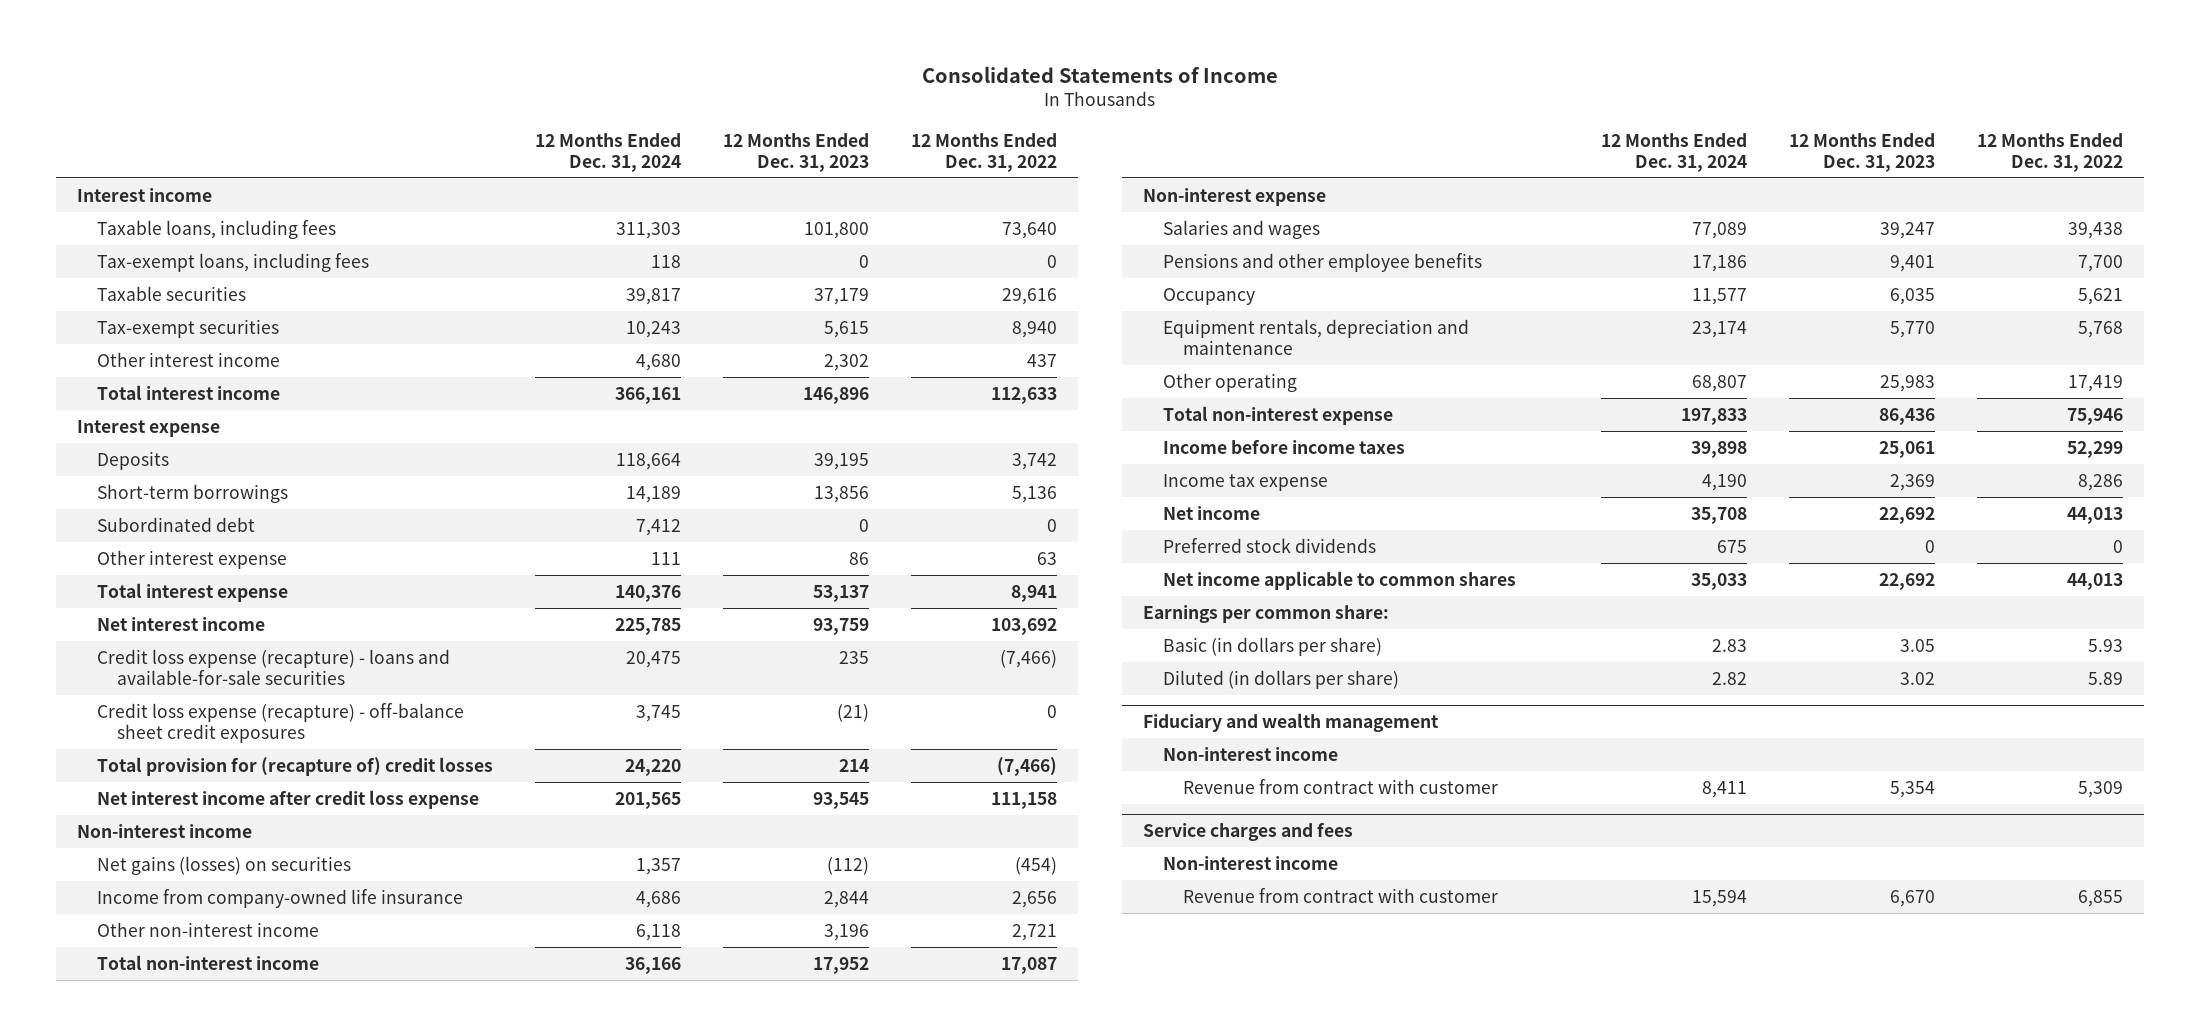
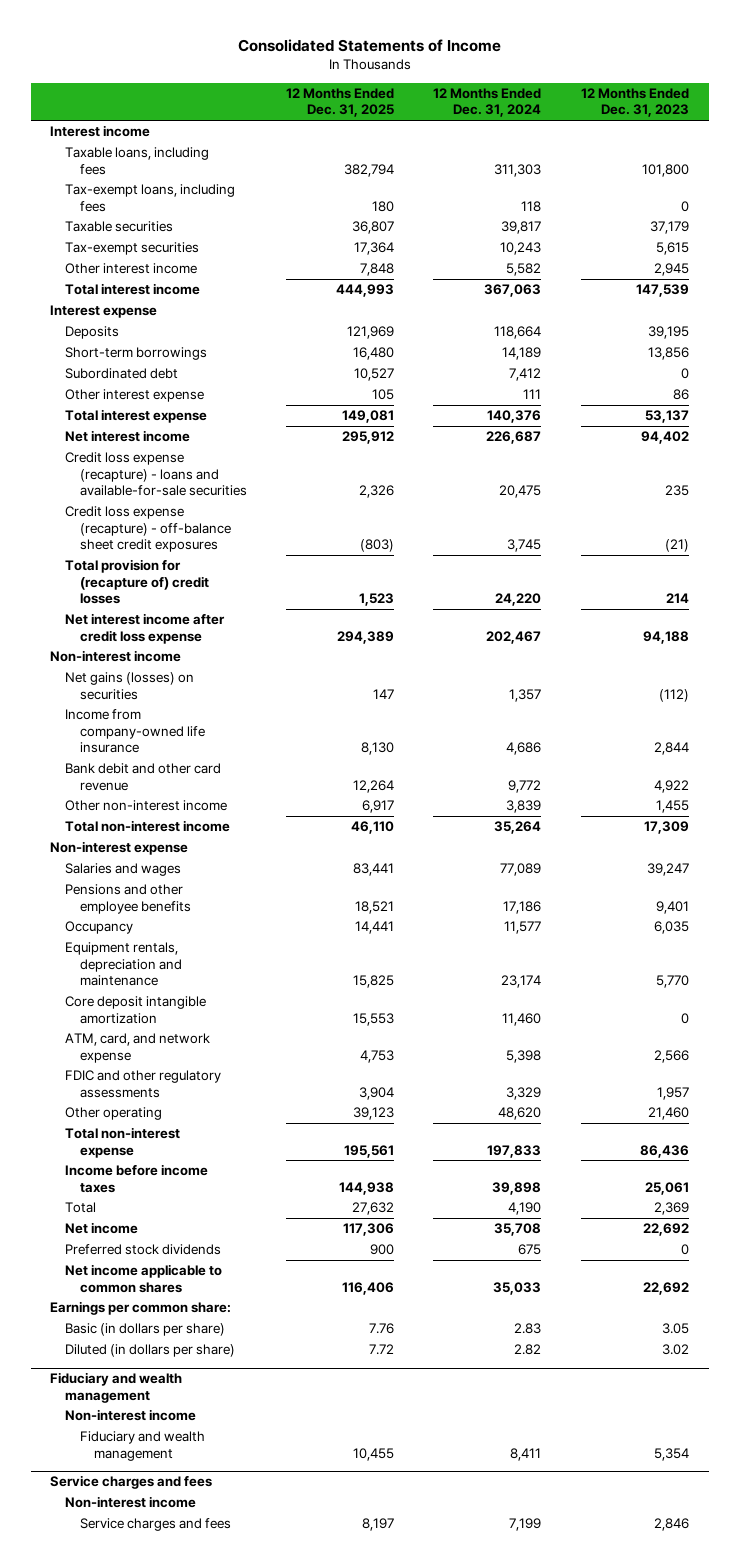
- | 12 Months Ended Dec. 31, 2024 | 12 Months Ended Dec. 31, 2023 | 12 Months Ended Dec. 31, 2022
+ | 12 Months Ended Dec. 31, 2025 | 12 Months Ended Dec. 31, 2024 | 12 Months Ended Dec. 31, 2023
- Other interest income | 4,680 | 2,302 | 437
- Total interest income | 366,161 | 146,896 | 112,633
+ Other interest income | 7,848 | 5,582 | 2,945
+ Total interest income | 444,993 | 367,063 | 147,539
- Net interest income | 225,785 | 93,759 | 103,692
+ Net interest income | 295,912 | 226,687 | 94,402
- Net interest income after credit loss expense | 201,565 | 93,545 | 111,158
+ Net interest income after credit loss expense | 294,389 | 202,467 | 94,188
- Other non-interest income | 6,118 | 3,196 | 2,721
- Total non-interest income | 36,166 | 17,952 | 17,087
+ Bank debit and other card revenue | 12,264 | 9,772 | 4,922
+ Other non-interest income | 6,917 | 3,839 | 1,455
+ Total non-interest income | 46,110 | 35,264 | 17,309
- Other operating | 68,807 | 25,983 | 17,419
+ Core deposit intangible amortization | 15,553 | 11,460 | 0
+ ATM, card, and network expense | 4,753 | 5,398 | 2,566
+ FDIC and other regulatory assessments | 3,904 | 3,329 | 1,957
+ Other operating | 39,123 | 48,620 | 21,460
- Income tax expense | 4,190 | 2,369 | 8,286
+ Total | 27,632 | 4,190 | 2,369
@ Fiduciary and wealth management
- Revenue from contract with customer | 8,411 | 5,354 | 5,309
+ Fiduciary and wealth management | 10,455 | 8,411 | 5,354
@ Service charges and fees
- Revenue from contract with customer | 15,594 | 6,670 | 6,855
+ Service charges and fees | 8,197 | 7,199 | 2,846

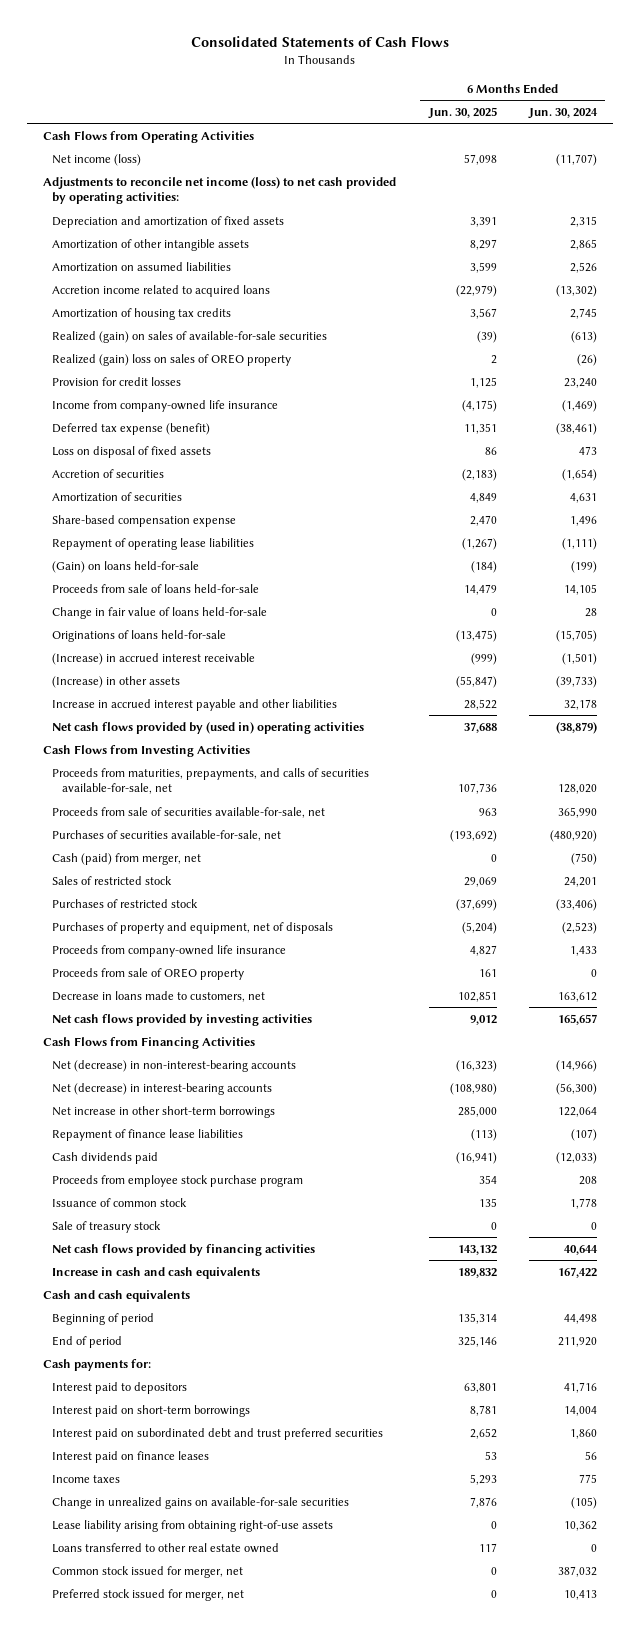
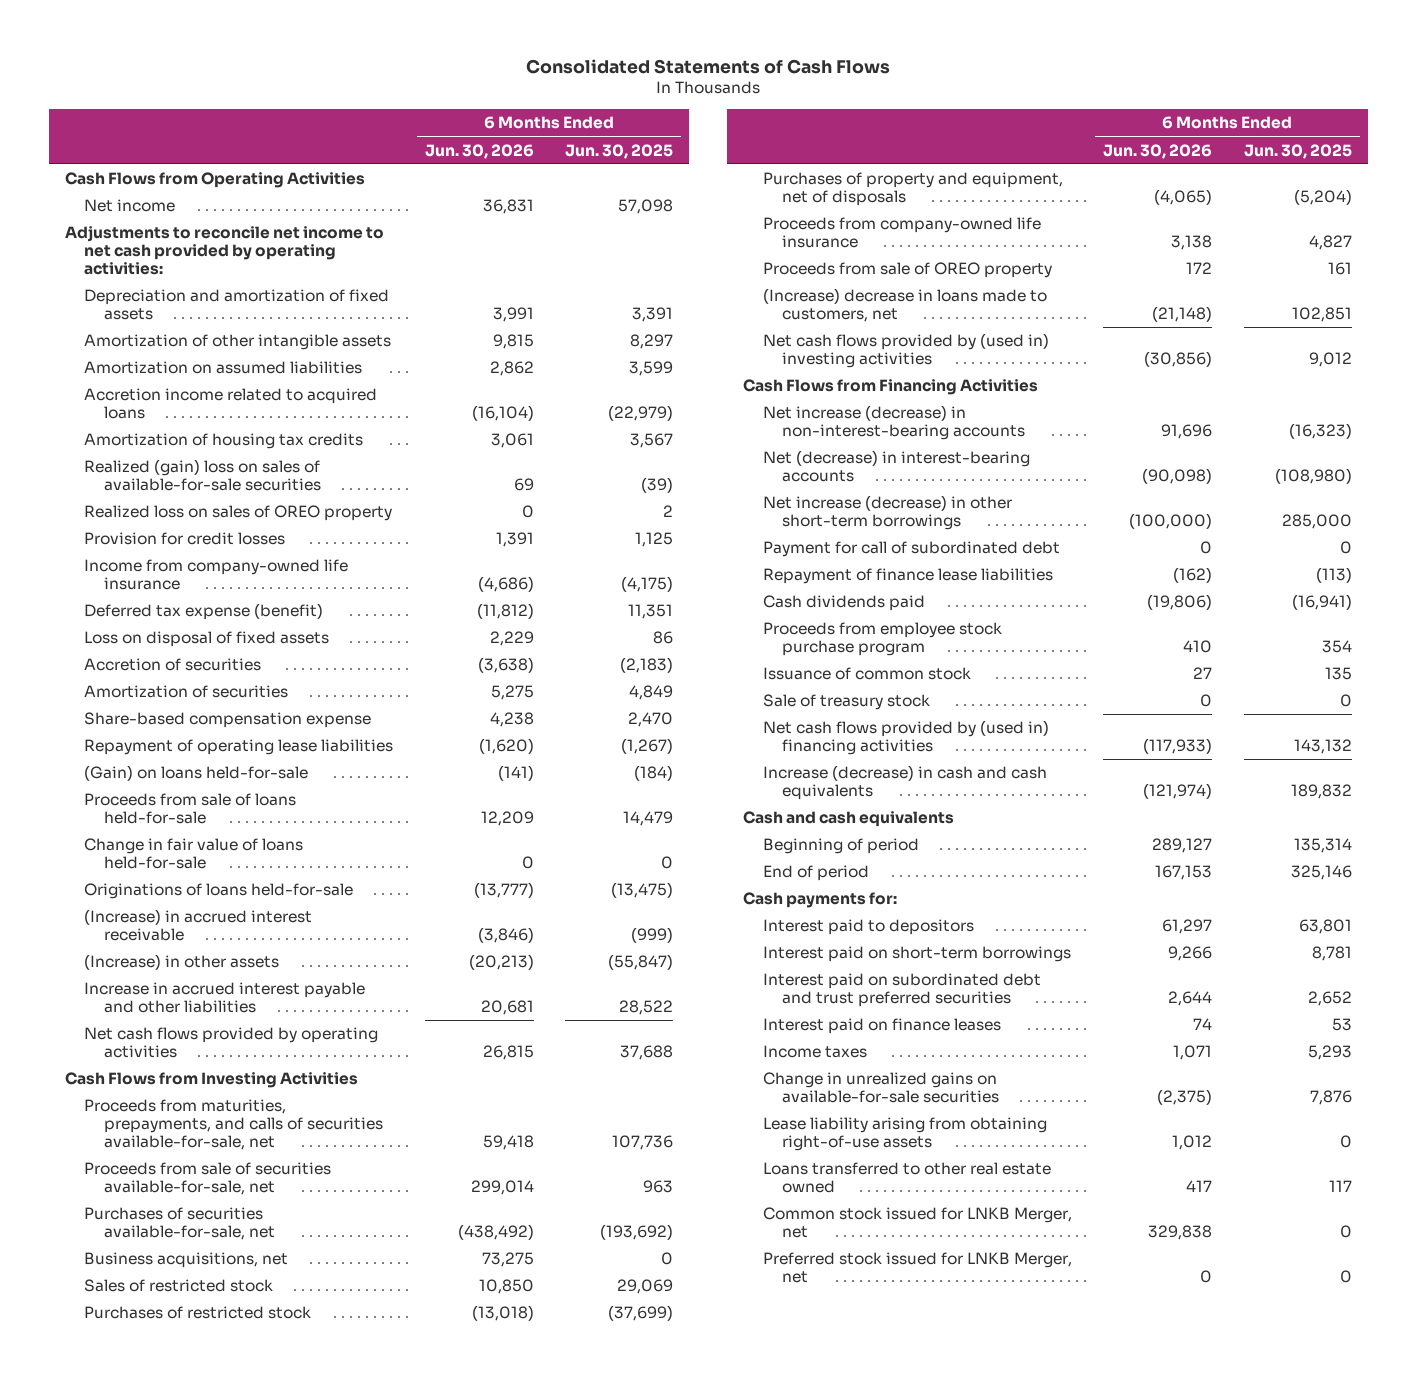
- | 6 Months Ended Jun. 30, 2025 | 6 Months Ended Jun. 30, 2024
+ | 6 Months Ended Jun. 30, 2026 | 6 Months Ended Jun. 30, 2025
- Net income (loss) | 57,098 | (11,707)
- Adjustments to reconcile net income (loss) to net cash provided by operating activities:
+ Net income | 36,831 | 57,098
+ Adjustments to reconcile net income to net cash provided by operating activities:
- Realized (gain) on sales of available-for-sale securities | (39) | (613)
- Realized (gain) loss on sales of OREO property | 2 | (26)
+ Realized (gain) loss on sales of available-for-sale securities | 69 | (39)
+ Realized loss on sales of OREO property | 0 | 2
- Net cash flows provided by (used in) operating activities | 37,688 | (38,879)
+ Net cash flows provided by operating activities | 26,815 | 37,688
- Cash (paid) from merger, net | 0 | (750)
+ Business acquisitions, net | 73,275 | 0
- Decrease in loans made to customers, net | 102,851 | 163,612
- Net cash flows provided by investing activities | 9,012 | 165,657
+ (Increase) decrease in loans made to customers, net | (21,148) | 102,851
+ Net cash flows provided by (used in) investing activities | (30,856) | 9,012
- Net (decrease) in non-interest-bearing accounts | (16,323) | (14,966)
+ Net increase (decrease) in non-interest-bearing accounts | 91,696 | (16,323)
- Net increase in other short-term borrowings | 285,000 | 122,064
+ Net increase (decrease) in other short-term borrowings | (100,000) | 285,000
+ Payment for call of subordinated debt | 0 | 0
- Net cash flows provided by financing activities | 143,132 | 40,644
- Increase in cash and cash equivalents | 189,832 | 167,422
+ Net cash flows provided by (used in) financing activities | (117,933) | 143,132
+ Increase (decrease) in cash and cash equivalents | (121,974) | 189,832
- Common stock issued for merger, net | 0 | 387,032
- Preferred stock issued for merger, net | 0 | 10,413
+ Common stock issued for LNKB Merger, net | 329,838 | 0
+ Preferred stock issued for LNKB Merger, net | 0 | 0

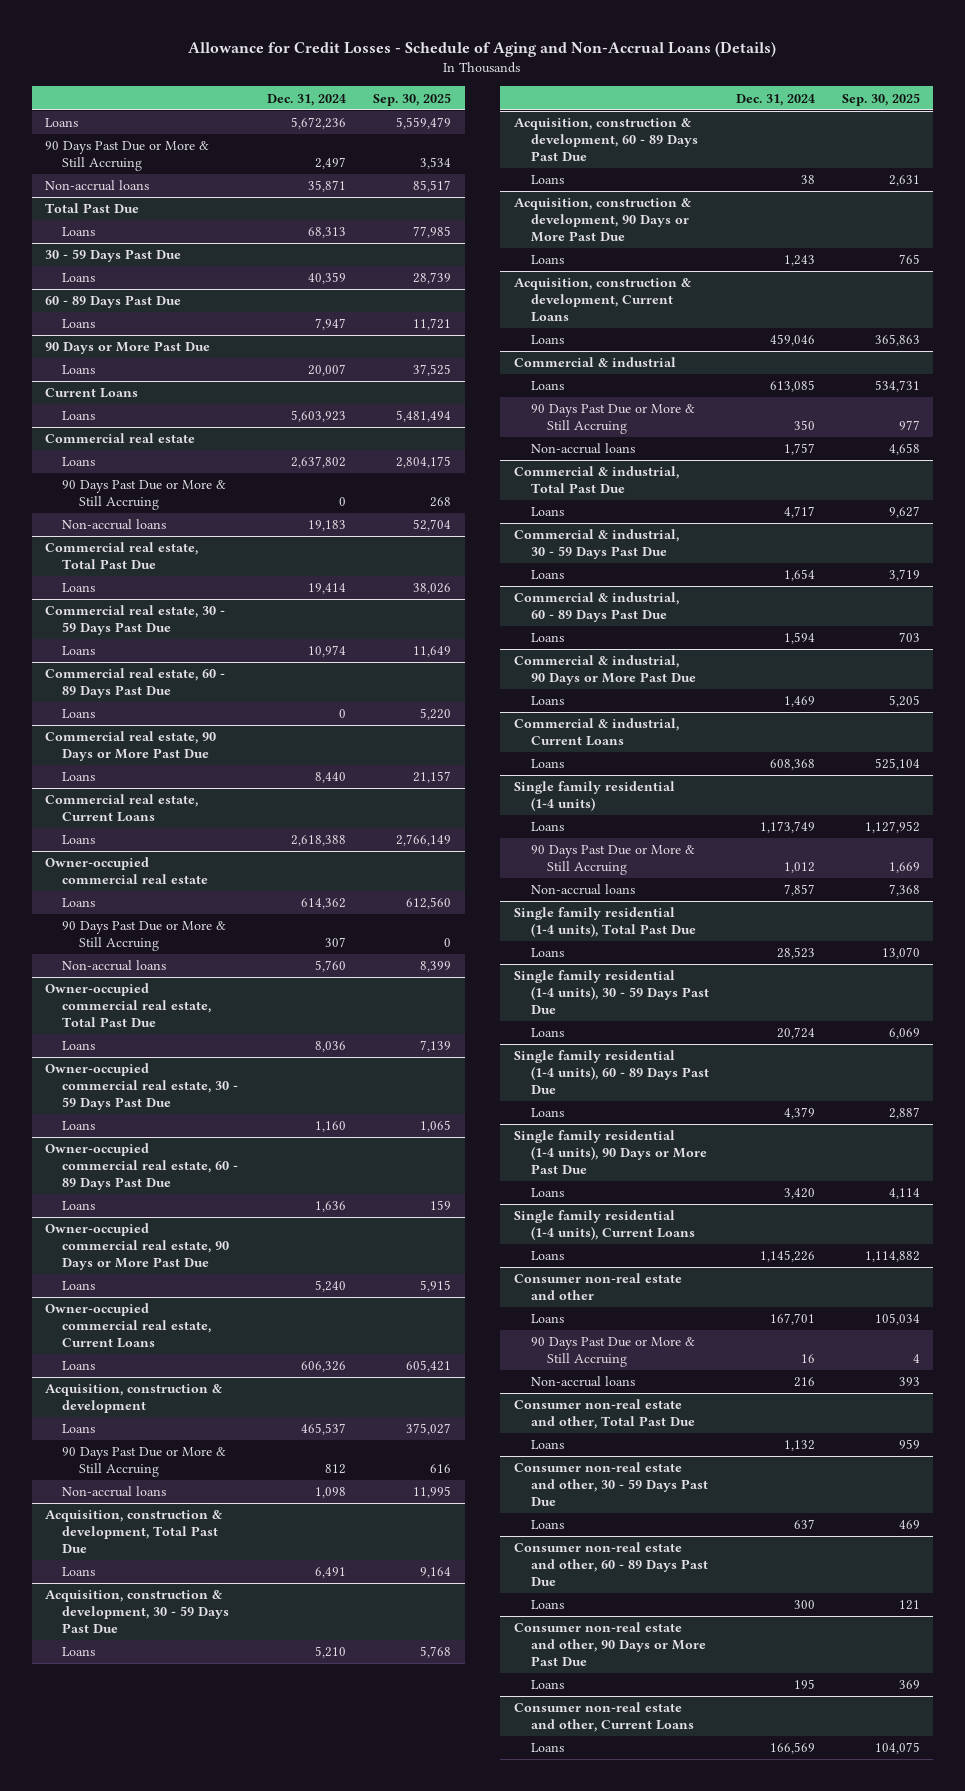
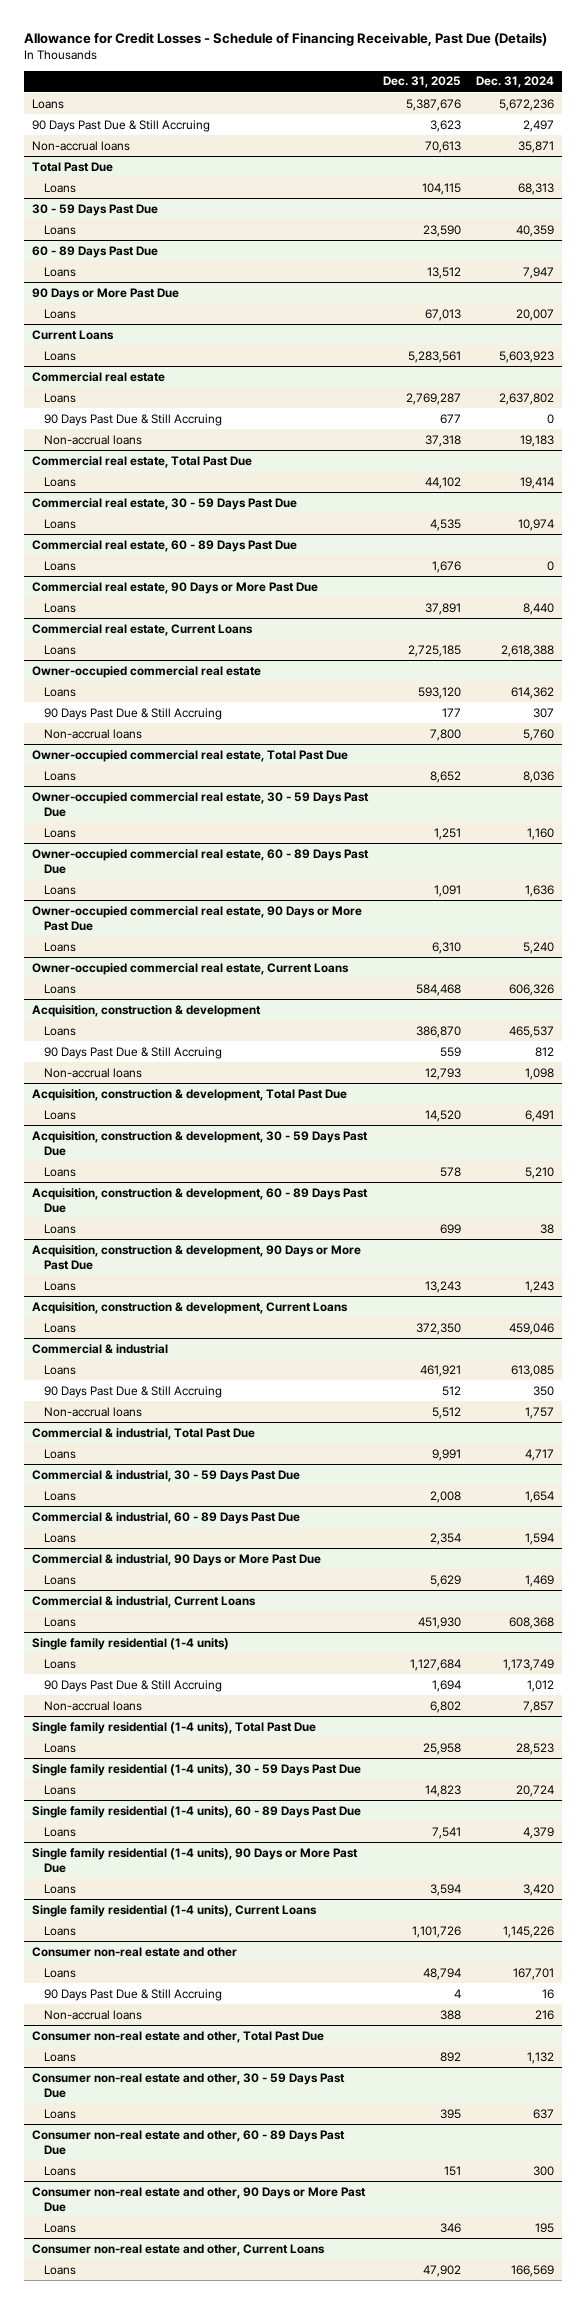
- Allowance for Credit Losses - Schedule of Aging and Non-Accrual Loans (Details)
+ Allowance for Credit Losses - Schedule of Financing Receivable, Past Due (Details)
- | Dec. 31, 2024 | Sep. 30, 2025
+ | Dec. 31, 2025 | Dec. 31, 2024
- 90 Days Past Due or More & Still Accruing | 2,497 | 3,534
+ 90 Days Past Due & Still Accruing | 3,623 | 2,497
@ Commercial real estate
- 90 Days Past Due or More & Still Accruing | 0 | 268
+ 90 Days Past Due & Still Accruing | 677 | 0
@ Owner-occupied commercial real estate
- 90 Days Past Due or More & Still Accruing | 307 | 0
+ 90 Days Past Due & Still Accruing | 177 | 307
@ Acquisition, construction & development
- 90 Days Past Due or More & Still Accruing | 812 | 616
+ 90 Days Past Due & Still Accruing | 559 | 812
@ Commercial & industrial
- 90 Days Past Due or More & Still Accruing | 350 | 977
+ 90 Days Past Due & Still Accruing | 512 | 350
@ Single family residential (1-4 units)
- 90 Days Past Due or More & Still Accruing | 1,012 | 1,669
+ 90 Days Past Due & Still Accruing | 1,694 | 1,012
@ Consumer non-real estate and other
- 90 Days Past Due or More & Still Accruing | 16 | 4
+ 90 Days Past Due & Still Accruing | 4 | 16

